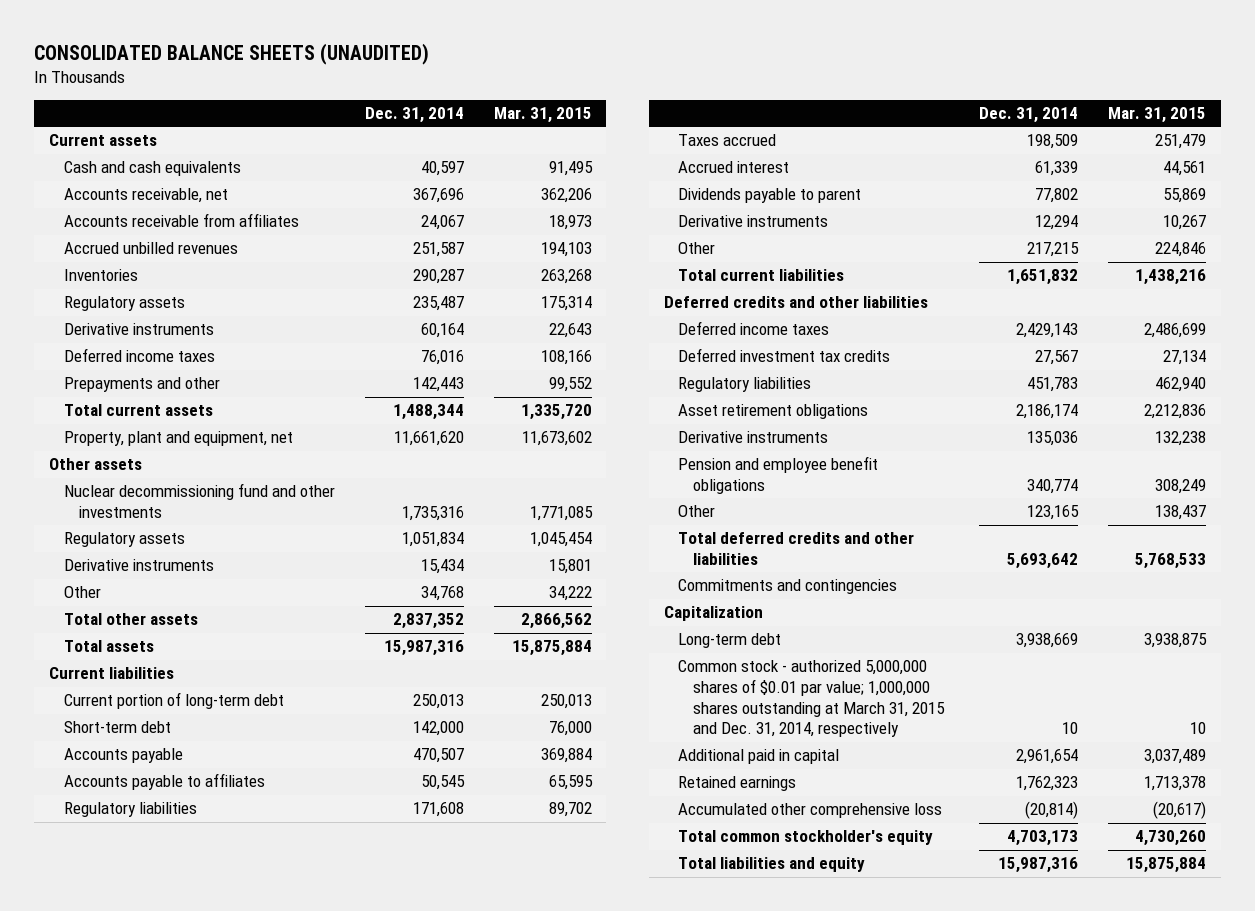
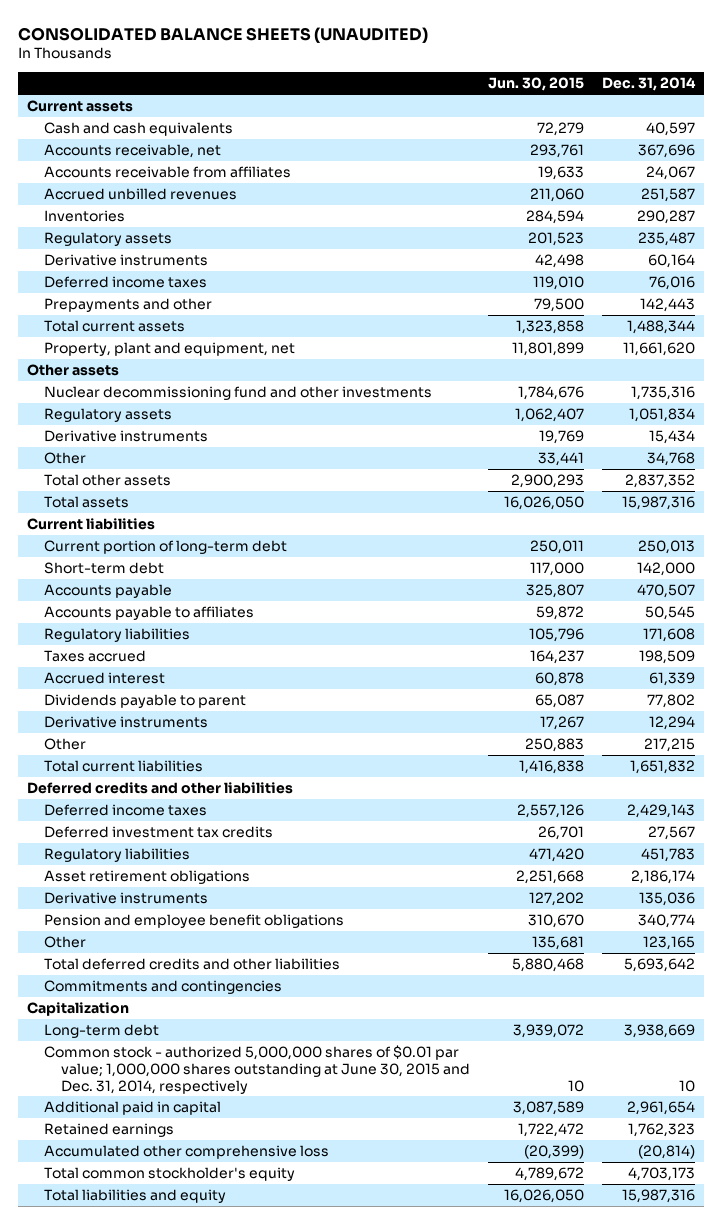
- | Dec. 31, 2014 | Mar. 31, 2015
+ | Jun. 30, 2015 | Dec. 31, 2014
- Common stock - authorized 5,000,000 shares of $0.01 par value; 1,000,000 shares outstanding at March 31, 2015 and Dec. 31, 2014, respectively | 10 | 10
+ Common stock - authorized 5,000,000 shares of $0.01 par value; 1,000,000 shares outstanding at June 30, 2015 and Dec. 31, 2014, respectively | 10 | 10

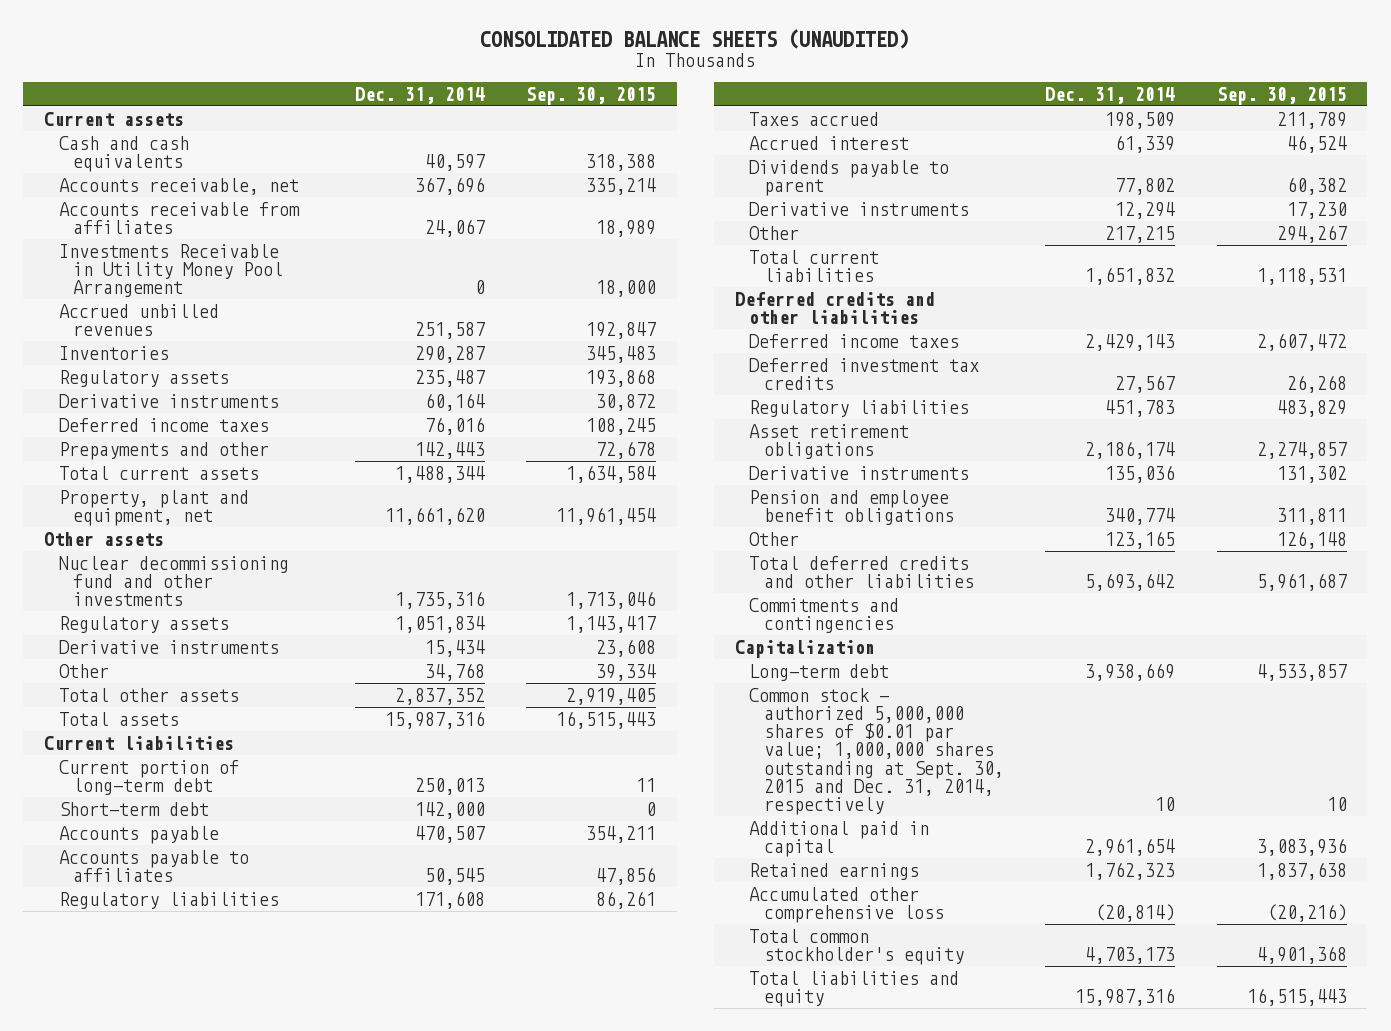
- | Jun. 30, 2015 | Dec. 31, 2014
+ | Dec. 31, 2014 | Sep. 30, 2015
+ Investments Receivable in Utility Money Pool Arrangement | 0 | 18,000
- Common stock - authorized 5,000,000 shares of $0.01 par value; 1,000,000 shares outstanding at June 30, 2015 and Dec. 31, 2014, respectively | 10 | 10
+ Common stock - authorized 5,000,000 shares of $0.01 par value; 1,000,000 shares outstanding at Sept. 30, 2015 and Dec. 31, 2014, respectively | 10 | 10

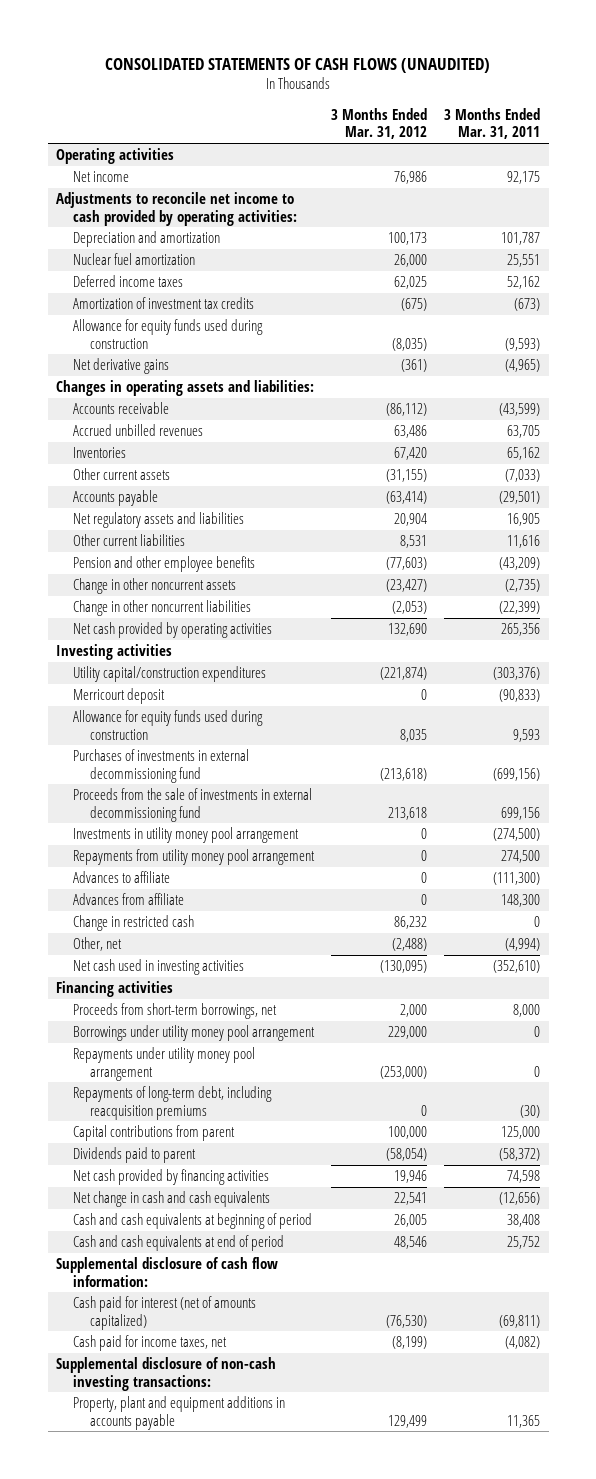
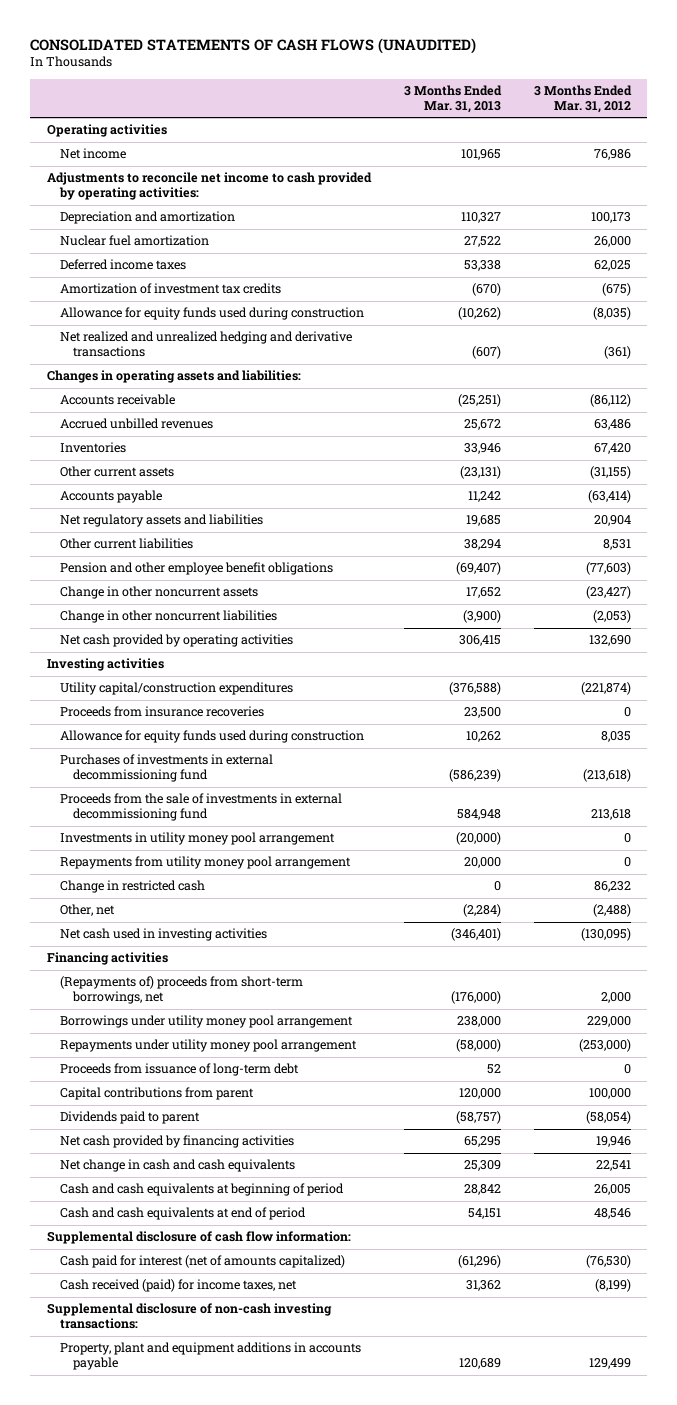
- | 3 Months Ended Mar. 31, 2012 | 3 Months Ended Mar. 31, 2011
+ | 3 Months Ended Mar. 31, 2013 | 3 Months Ended Mar. 31, 2012
- Net derivative gains | (361) | (4,965)
+ Net realized and unrealized hedging and derivative transactions | (607) | (361)
- Pension and other employee benefits | (77,603) | (43,209)
+ Pension and other employee benefit obligations | (69,407) | (77,603)
- Merricourt deposit | 0 | (90,833)
+ Proceeds from insurance recoveries | 23,500 | 0
- Advances to affiliate | 0 | (111,300)
- Advances from affiliate | 0 | 148,300
- Proceeds from short-term borrowings, net | 2,000 | 8,000
+ (Repayments of) proceeds from short-term borrowings, net | (176,000) | 2,000
- Repayments of long-term debt, including reacquisition premiums | 0 | (30)
+ Proceeds from issuance of long-term debt | 52 | 0
- Cash paid for income taxes, net | (8,199) | (4,082)
+ Cash received (paid) for income taxes, net | 31,362 | (8,199)

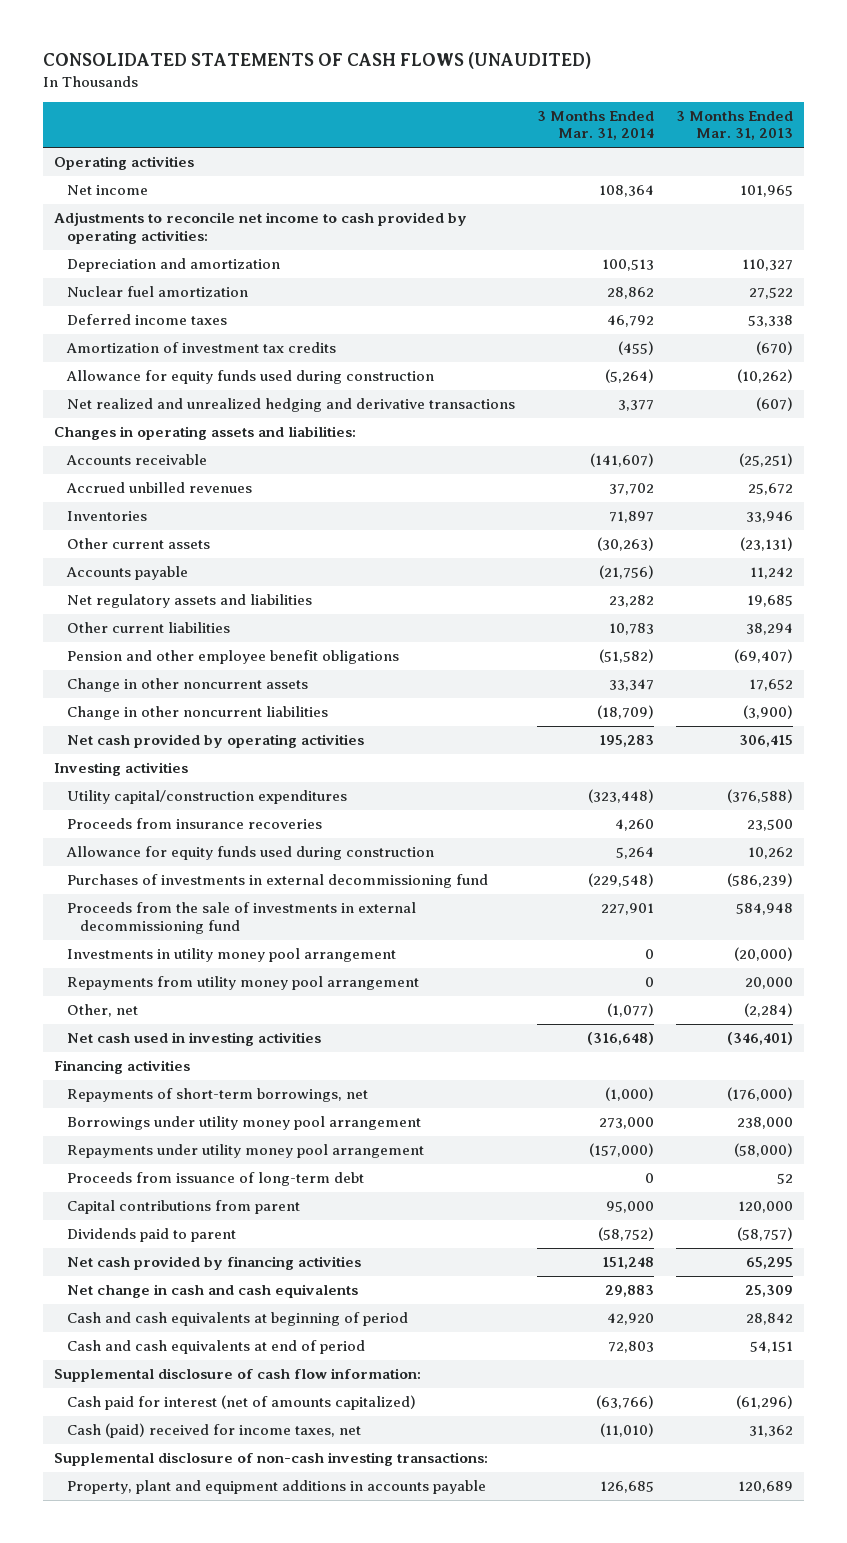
- | 3 Months Ended Mar. 31, 2013 | 3 Months Ended Mar. 31, 2012
+ | 3 Months Ended Mar. 31, 2014 | 3 Months Ended Mar. 31, 2013
- Change in restricted cash | 0 | 86,232
- (Repayments of) proceeds from short-term borrowings, net | (176,000) | 2,000
+ Repayments of short-term borrowings, net | (1,000) | (176,000)
- Cash received (paid) for income taxes, net | 31,362 | (8,199)
+ Cash (paid) received for income taxes, net | (11,010) | 31,362

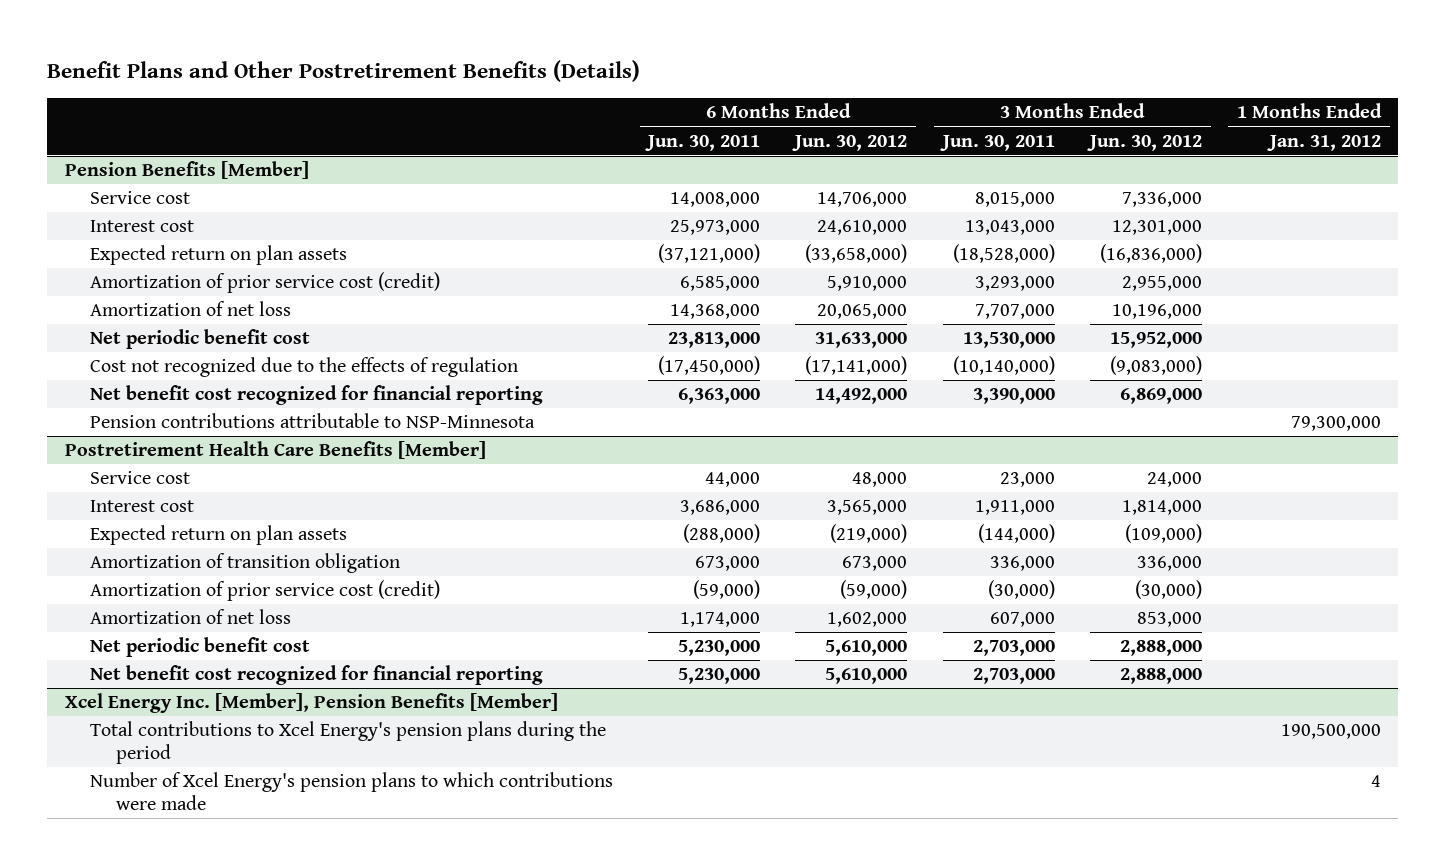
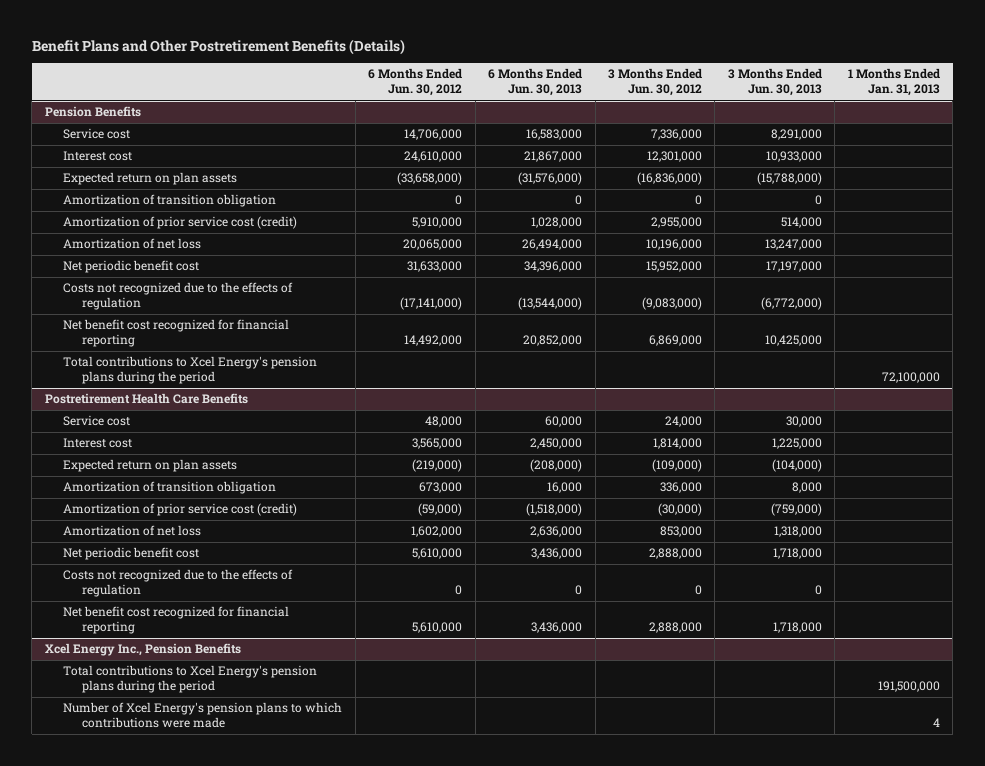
- | 6 Months Ended Jun. 30, 2011 | 6 Months Ended Jun. 30, 2012 | 3 Months Ended Jun. 30, 2011 | 3 Months Ended Jun. 30, 2012 | 1 Months Ended Jan. 31, 2012
+ | 6 Months Ended Jun. 30, 2012 | 6 Months Ended Jun. 30, 2013 | 3 Months Ended Jun. 30, 2012 | 3 Months Ended Jun. 30, 2013 | 1 Months Ended Jan. 31, 2013
- Pension Benefits [Member]
+ Pension Benefits
+ Amortization of transition obligation | 0 | 0 | 0 | 0 |
- Cost not recognized due to the effects of regulation | (17,450,000) | (17,141,000) | (10,140,000) | (9,083,000) |
+ Costs not recognized due to the effects of regulation | (17,141,000) | (13,544,000) | (9,083,000) | (6,772,000) |
- Pension contributions attributable to NSP-Minnesota | | | | | 79,300,000
- Postretirement Health Care Benefits [Member]
+ Total contributions to Xcel Energy's pension plans during the period | | | | | 72,100,000
+ Postretirement Health Care Benefits
+ Costs not recognized due to the effects of regulation | 0 | 0 | 0 | 0 |
- Xcel Energy Inc. [Member], Pension Benefits [Member]
+ Xcel Energy Inc., Pension Benefits

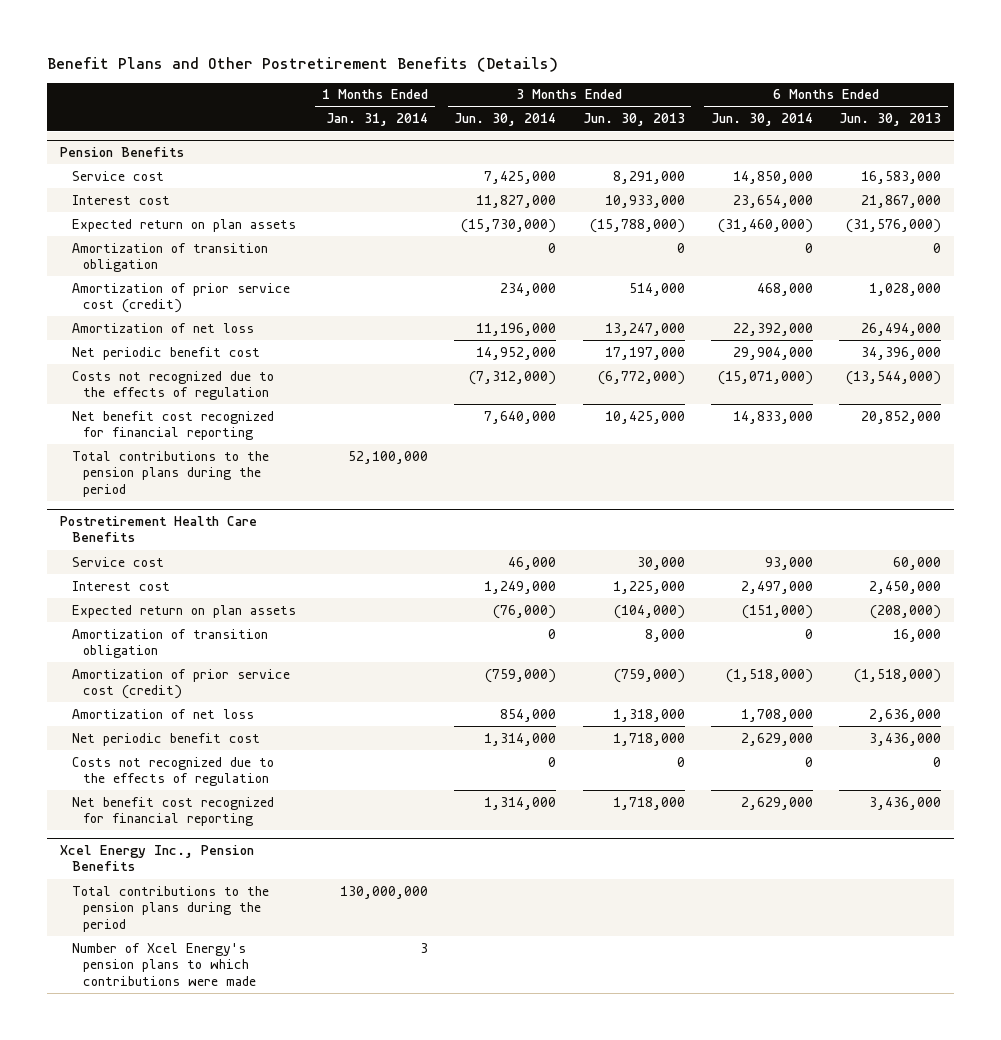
- | 6 Months Ended Jun. 30, 2012 | 6 Months Ended Jun. 30, 2013 | 3 Months Ended Jun. 30, 2012 | 3 Months Ended Jun. 30, 2013 | 1 Months Ended Jan. 31, 2013
+ | 1 Months Ended Jan. 31, 2014 | 3 Months Ended Jun. 30, 2014 | 3 Months Ended Jun. 30, 2013 | 6 Months Ended Jun. 30, 2014 | 6 Months Ended Jun. 30, 2013
@ Pension Benefits
- Total contributions to Xcel Energy's pension plans during the period | | | | | 72,100,000
+ Total contributions to the pension plans during the period | 52,100,000 | | | |
@ Xcel Energy Inc., Pension Benefits
- Total contributions to Xcel Energy's pension plans during the period | | | | | 191,500,000
+ Total contributions to the pension plans during the period | 130,000,000 | | | |

